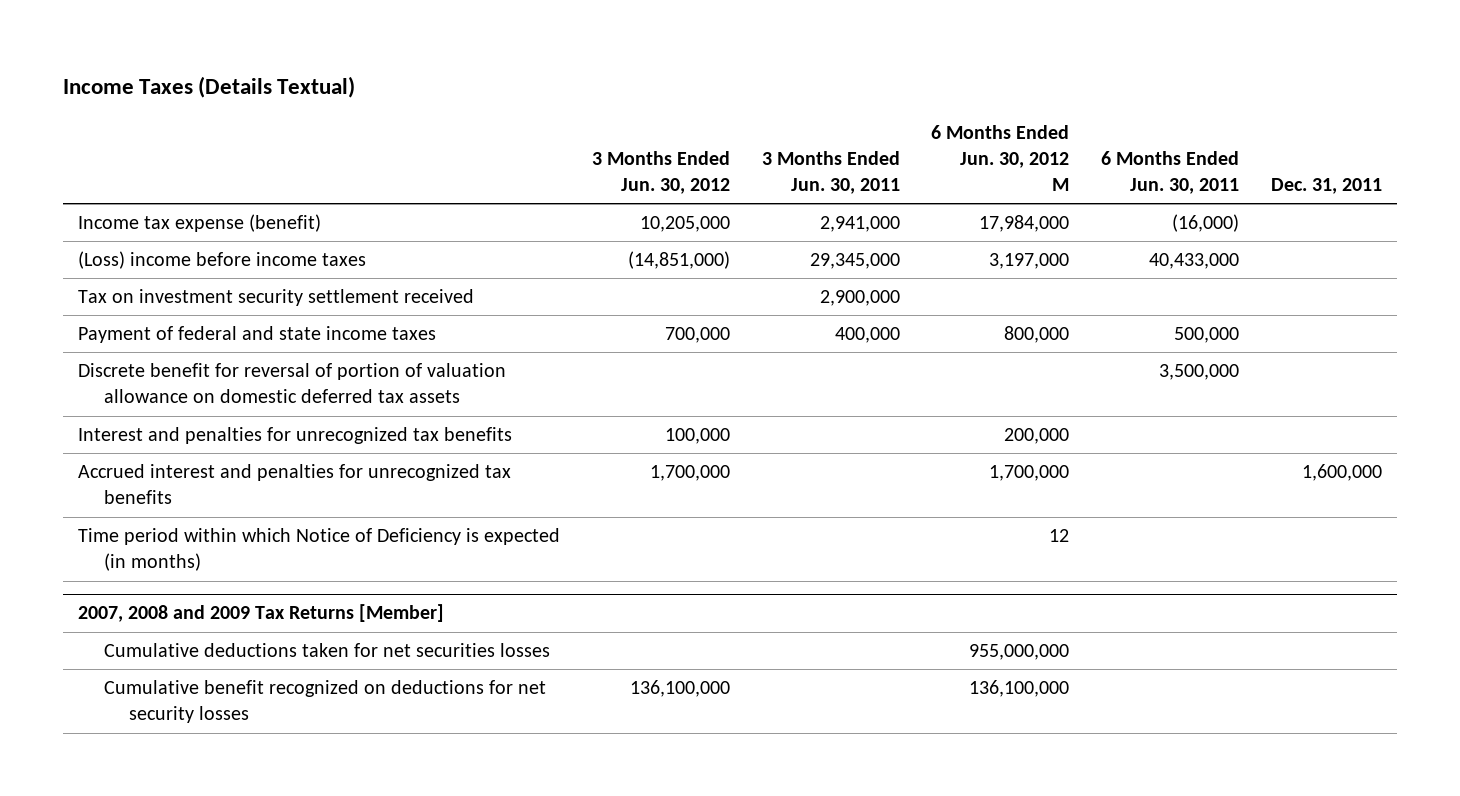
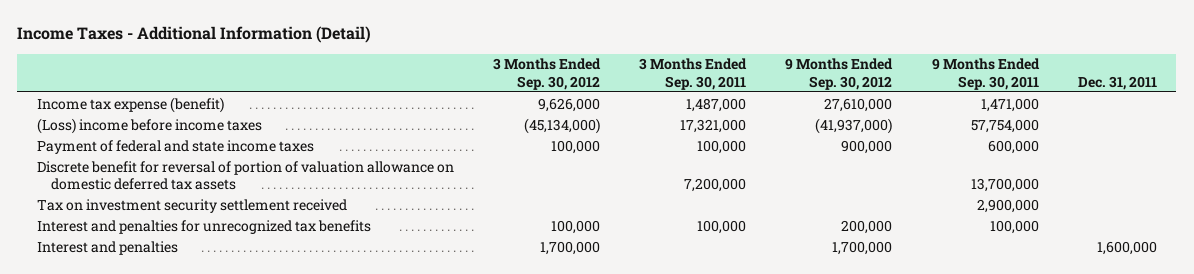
- Income Taxes (Details Textual)
+ Income Taxes - Additional Information (Detail)
- | 3 Months Ended Jun. 30, 2012 | 3 Months Ended Jun. 30, 2011 | 6 Months Ended Jun. 30, 2012 M | 6 Months Ended Jun. 30, 2011 | Dec. 31, 2011
+ | 3 Months Ended Sep. 30, 2012 | 3 Months Ended Sep. 30, 2011 | 9 Months Ended Sep. 30, 2012 | 9 Months Ended Sep. 30, 2011 | Dec. 31, 2011
moved down: Tax on investment security settlement received | | | | 2,900,000 |
- Accrued interest and penalties for unrecognized tax benefits | 1,700,000 | | 1,700,000 | | 1,600,000
- Time period within which Notice of Deficiency is expected (in months) | | | 12 | |
- 2007, 2008 and 2009 Tax Returns [Member]
- Cumulative deductions taken for net securities losses | | | 955,000,000 | |
- Cumulative benefit recognized on deductions for net security losses | 136,100,000 | | 136,100,000 | |
+ Interest and penalties | 1,700,000 | | 1,700,000 | | 1,600,000

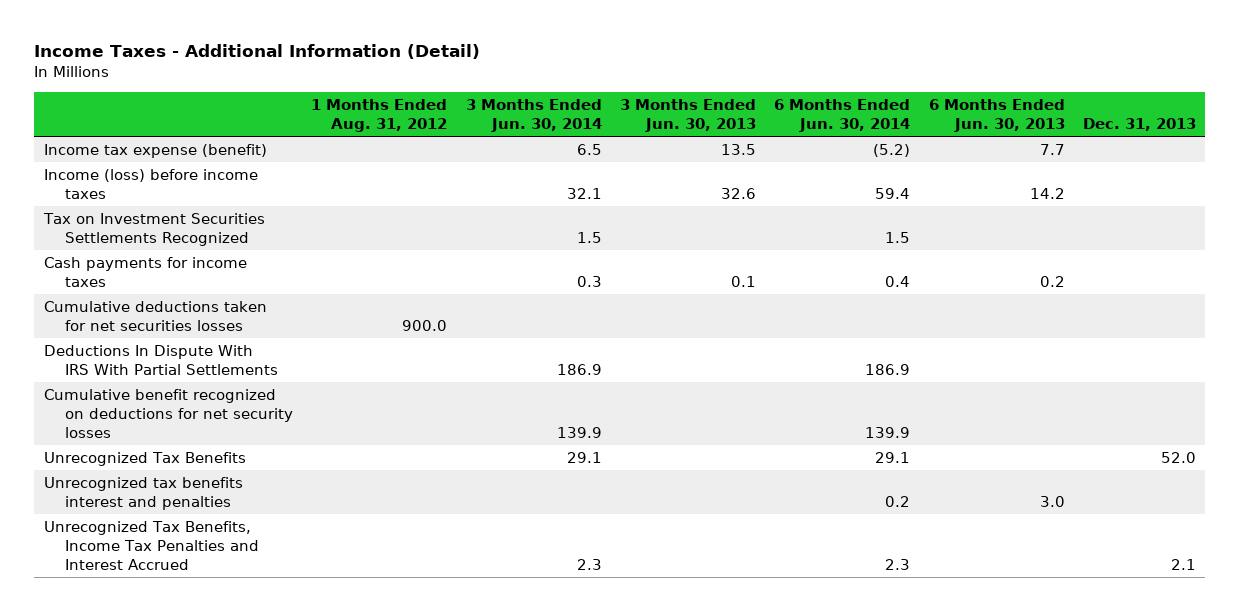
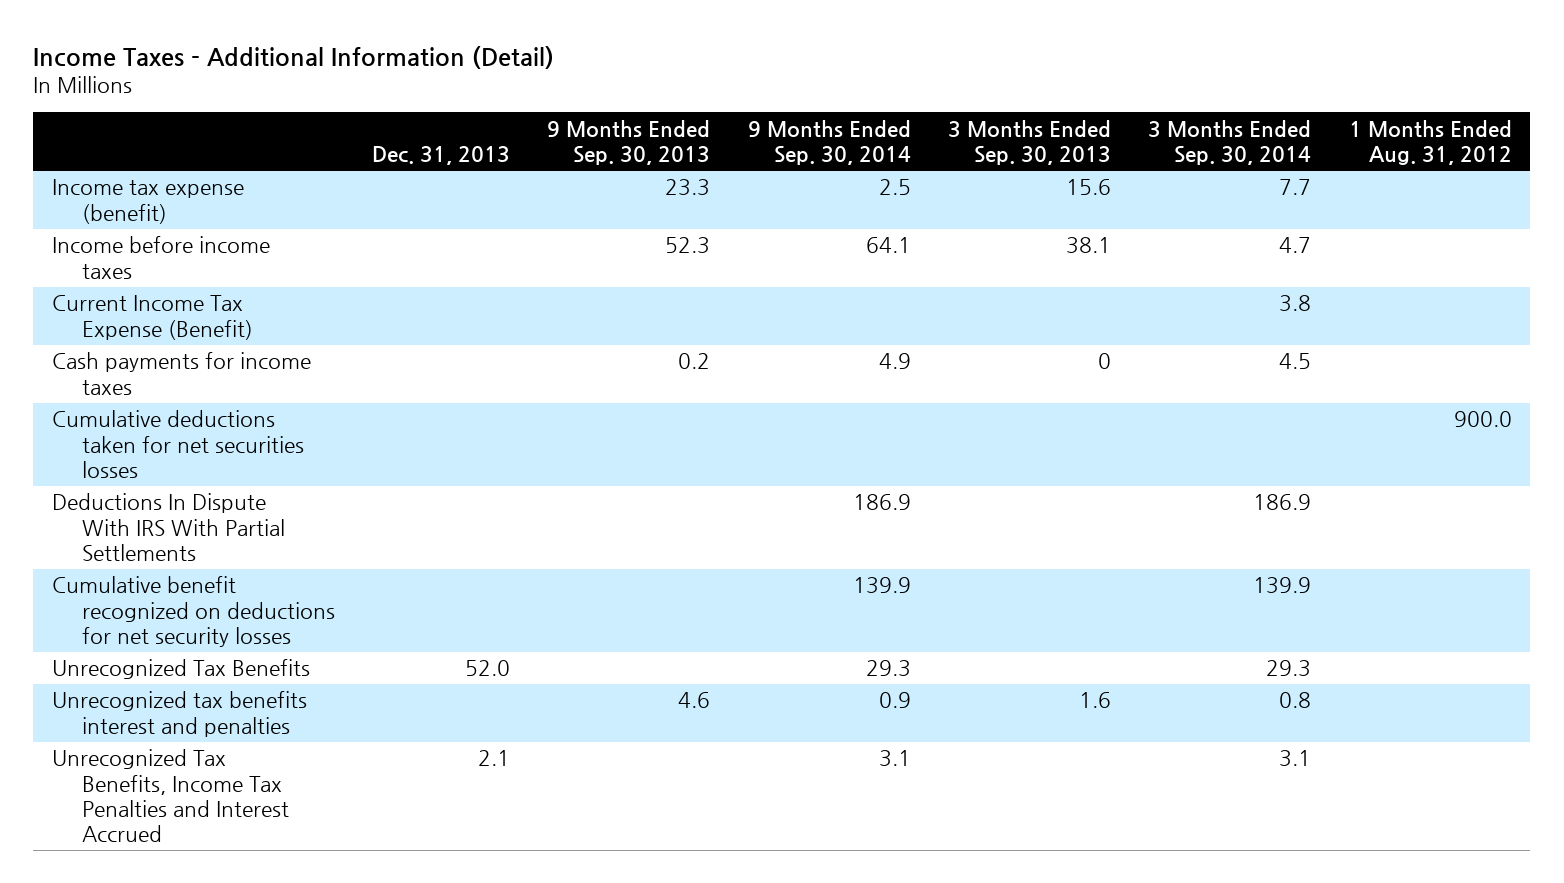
- | 1 Months Ended Aug. 31, 2012 | 3 Months Ended Jun. 30, 2014 | 3 Months Ended Jun. 30, 2013 | 6 Months Ended Jun. 30, 2014 | 6 Months Ended Jun. 30, 2013 | Dec. 31, 2013
+ | Dec. 31, 2013 | 9 Months Ended Sep. 30, 2013 | 9 Months Ended Sep. 30, 2014 | 3 Months Ended Sep. 30, 2013 | 3 Months Ended Sep. 30, 2014 | 1 Months Ended Aug. 31, 2012
- Income (loss) before income taxes | | 32.1 | 32.6 | 59.4 | 14.2 |
- Tax on Investment Securities Settlements Recognized | | 1.5 | | 1.5 | |
+ Income before income taxes | | 52.3 | 64.1 | 38.1 | 4.7 |
+ Current Income Tax Expense (Benefit) | | | | | 3.8 |

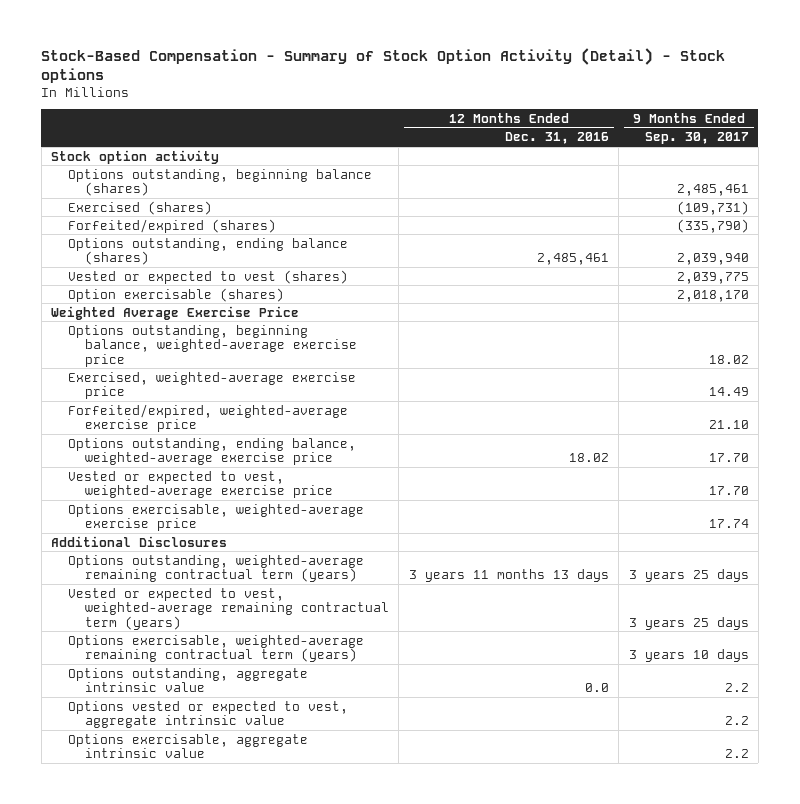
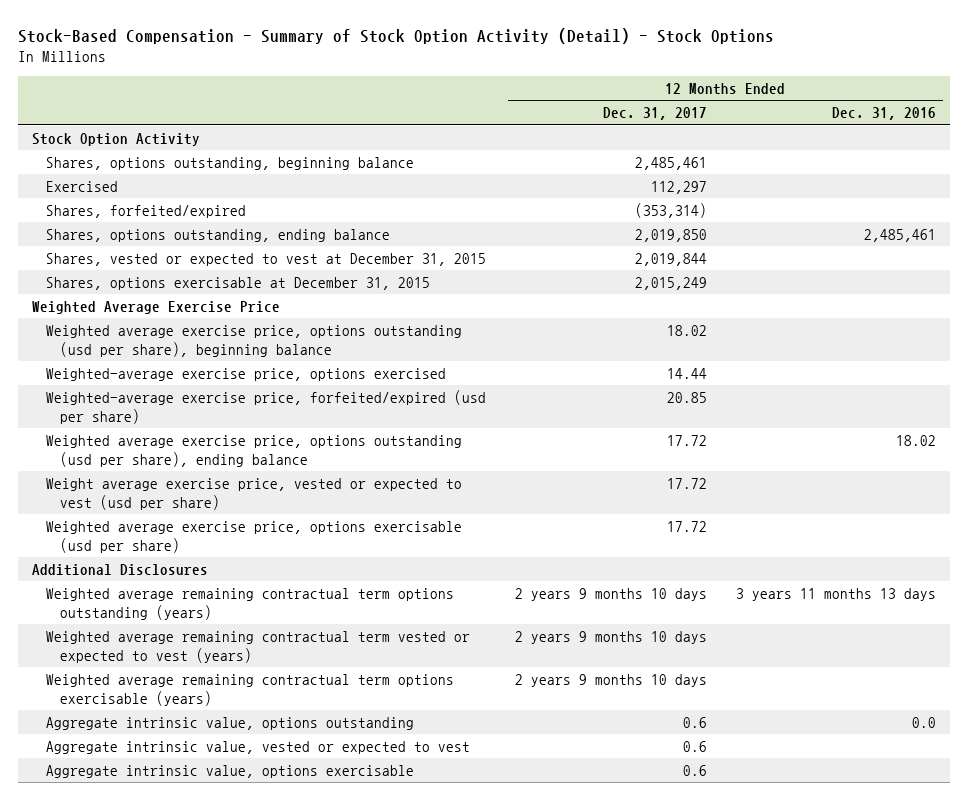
- Stock-Based Compensation - Summary of Stock Option Activity (Detail) - Stock options
+ Stock-Based Compensation - Summary of Stock Option Activity (Detail) - Stock Options
- | 12 Months Ended Dec. 31, 2016 | 9 Months Ended Sep. 30, 2017
+ | 12 Months Ended Dec. 31, 2017 | 12 Months Ended Dec. 31, 2016
- Stock option activity
- Options outstanding, beginning balance (shares) | | 2,485,461
- Exercised (shares) | | (109,731)
- Forfeited/expired (shares) | | (335,790)
- Options outstanding, ending balance (shares) | 2,485,461 | 2,039,940
- Vested or expected to vest (shares) | | 2,039,775
- Option exercisable (shares) | | 2,018,170
+ Stock Option Activity
+ Shares, options outstanding, beginning balance | 2,485,461 |
+ Exercised | 112,297 |
+ Shares, forfeited/expired | (353,314) |
+ Shares, options outstanding, ending balance | 2,019,850 | 2,485,461
+ Shares, vested or expected to vest at December 31, 2015 | 2,019,844 |
+ Shares, options exercisable at December 31, 2015 | 2,015,249 |
- Options outstanding, beginning balance, weighted-average exercise price | | 18.02
- Exercised, weighted-average exercise price | | 14.49
- Forfeited/expired, weighted-average exercise price | | 21.10
- Options outstanding, ending balance, weighted-average exercise price | 18.02 | 17.70
- Vested or expected to vest, weighted-average exercise price | | 17.70
- Options exercisable, weighted-average exercise price | | 17.74
+ Weighted average exercise price, options outstanding (usd per share), beginning balance | 18.02 |
+ Weighted-average exercise price, options exercised | 14.44 |
+ Weighted-average exercise price, forfeited/expired (usd per share) | 20.85 |
+ Weighted average exercise price, options outstanding (usd per share), ending balance | 17.72 | 18.02
+ Weight average exercise price, vested or expected to vest (usd per share) | 17.72 |
+ Weighted average exercise price, options exercisable (usd per share) | 17.72 |
- Options outstanding, weighted-average remaining contractual term (years) | 3 years 11 months 13 days | 3 years 25 days
- Vested or expected to vest, weighted-average remaining contractual term (years) | | 3 years 25 days
- Options exercisable, weighted-average remaining contractual term (years) | | 3 years 10 days
- Options outstanding, aggregate intrinsic value | 0.0 | 2.2
- Options vested or expected to vest, aggregate intrinsic value | | 2.2
- Options exercisable, aggregate intrinsic value | | 2.2
+ Weighted average remaining contractual term options outstanding (years) | 2 years 9 months 10 days | 3 years 11 months 13 days
+ Weighted average remaining contractual term vested or expected to vest (years) | 2 years 9 months 10 days |
+ Weighted average remaining contractual term options exercisable (years) | 2 years 9 months 10 days |
+ Aggregate intrinsic value, options outstanding | 0.6 | 0.0
+ Aggregate intrinsic value, vested or expected to vest | 0.6 |
+ Aggregate intrinsic value, options exercisable | 0.6 |

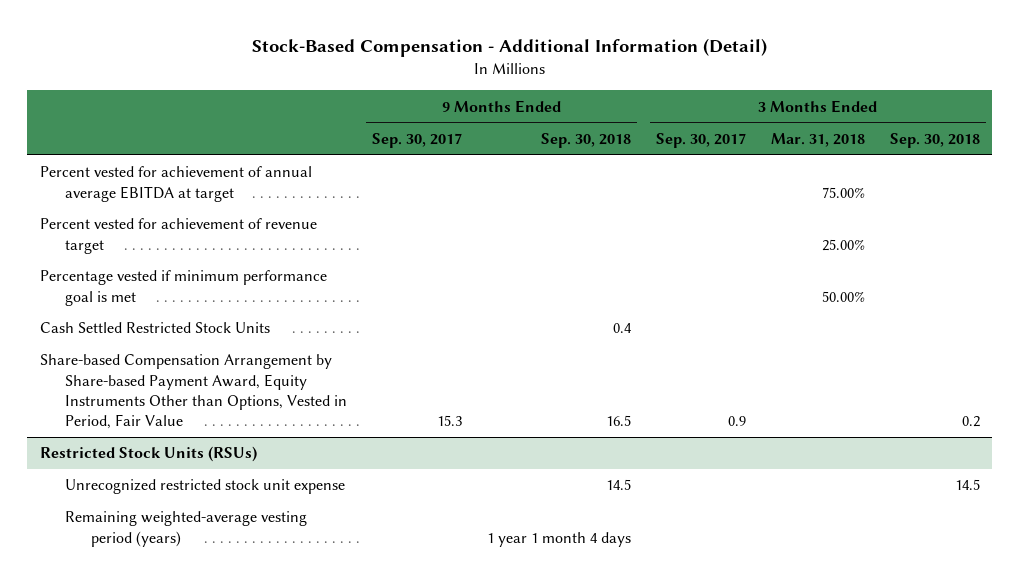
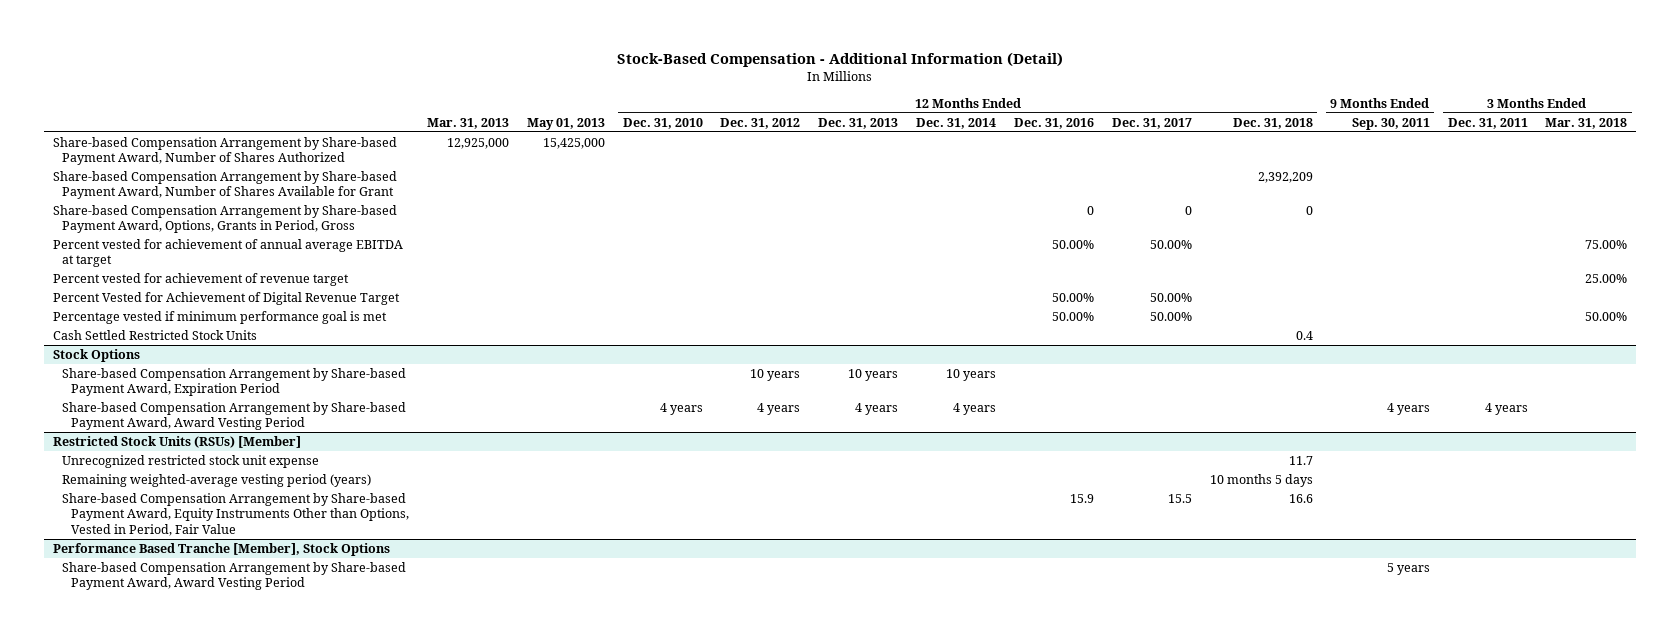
- | 9 Months Ended Sep. 30, 2017 | 9 Months Ended Sep. 30, 2018 | 3 Months Ended Sep. 30, 2017 | 3 Months Ended Mar. 31, 2018 | 3 Months Ended Sep. 30, 2018
+ | Mar. 31, 2013 | May 01, 2013 | 12 Months Ended Dec. 31, 2010 | 12 Months Ended Dec. 31, 2012 | 12 Months Ended Dec. 31, 2013 | 12 Months Ended Dec. 31, 2014 | 12 Months Ended Dec. 31, 2016 | 12 Months Ended Dec. 31, 2017 | 12 Months Ended Dec. 31, 2018 | 9 Months Ended Sep. 30, 2011 | 3 Months Ended Dec. 31, 2011 | 3 Months Ended Mar. 31, 2018
+ Share-based Compensation Arrangement by Share-based Payment Award, Number of Shares Authorized | 12,925,000 | 15,425,000 | | | | | | | | | |
+ Share-based Compensation Arrangement by Share-based Payment Award, Number of Shares Available for Grant | | | | | | | | | 2,392,209 | | |
+ Share-based Compensation Arrangement by Share-based Payment Award, Options, Grants in Period, Gross | | | | | | | 0 | 0 | 0 | | |
+ Percent Vested for Achievement of Digital Revenue Target | | | | | | | 50.00% | 50.00% | | | |
- Share-based Compensation Arrangement by Share-based Payment Award, Equity Instruments Other than Options, Vested in Period, Fair Value | 15.3 | 16.5 | 0.9 | | 0.2
- Restricted Stock Units (RSUs)
+ Stock Options
+ Share-based Compensation Arrangement by Share-based Payment Award, Expiration Period | | | | 10 years | 10 years | 10 years | | | | | |
+ Share-based Compensation Arrangement by Share-based Payment Award, Award Vesting Period | | | 4 years | 4 years | 4 years | 4 years | | | | 4 years | 4 years |
+ Restricted Stock Units (RSUs) [Member]
+ Share-based Compensation Arrangement by Share-based Payment Award, Equity Instruments Other than Options, Vested in Period, Fair Value | | | | | | | 15.9 | 15.5 | 16.6 | | |
+ Performance Based Tranche [Member], Stock Options
+ Share-based Compensation Arrangement by Share-based Payment Award, Award Vesting Period | | | | | | | | | | 5 years | |

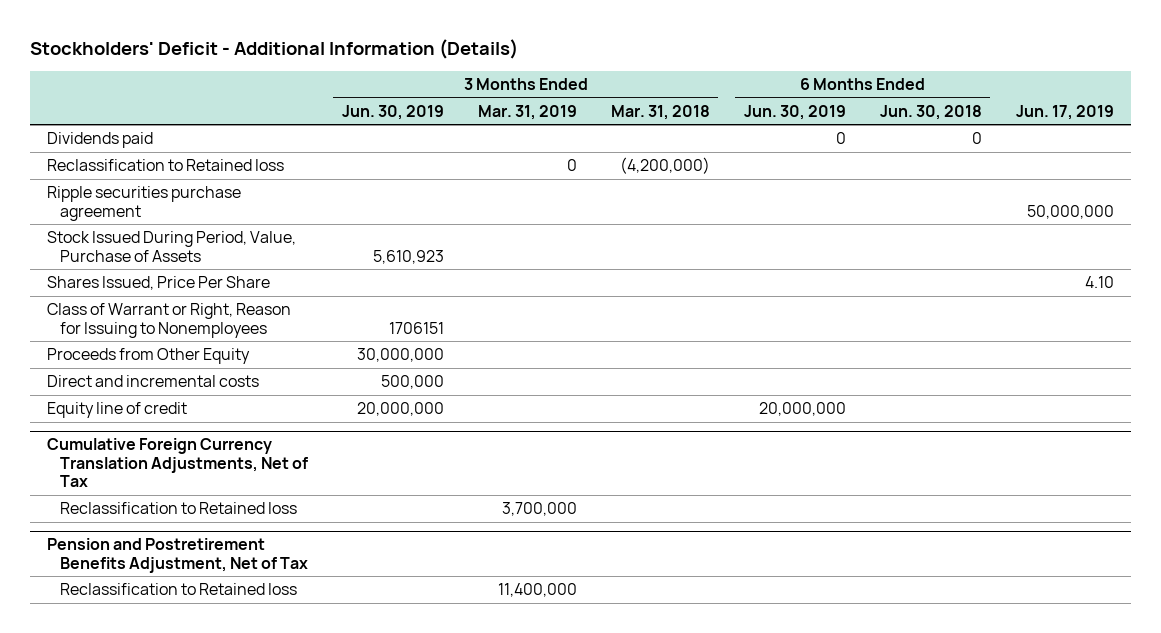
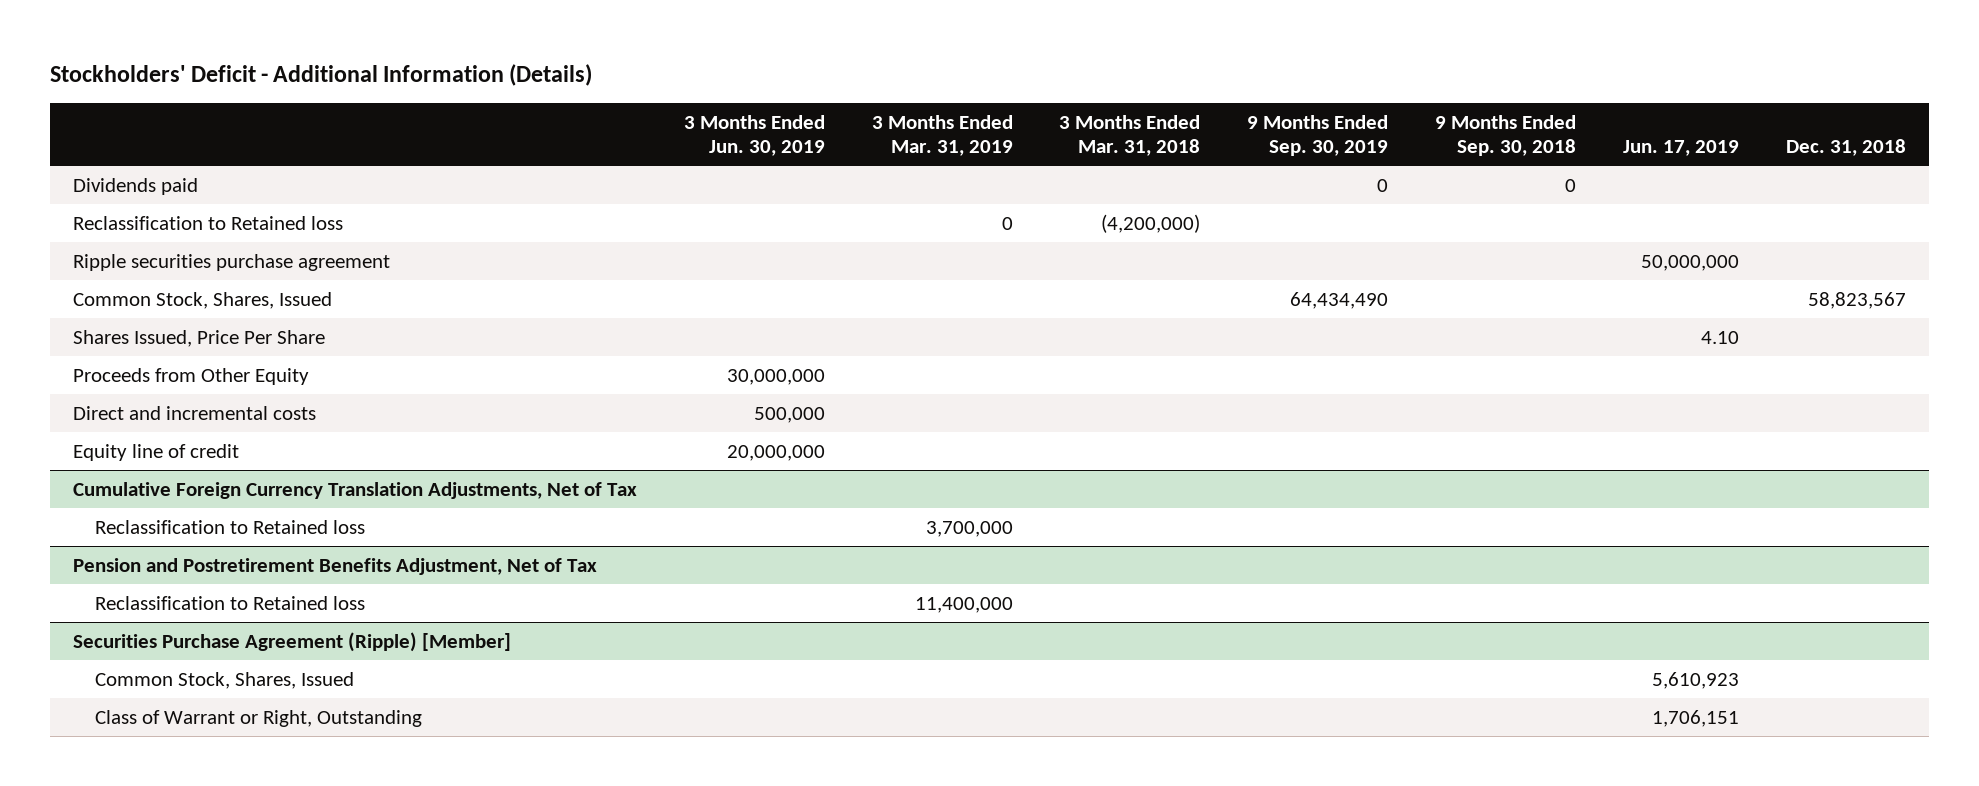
- | 3 Months Ended Jun. 30, 2019 | 3 Months Ended Mar. 31, 2019 | 3 Months Ended Mar. 31, 2018 | 6 Months Ended Jun. 30, 2019 | 6 Months Ended Jun. 30, 2018 | Jun. 17, 2019
+ | 3 Months Ended Jun. 30, 2019 | 3 Months Ended Mar. 31, 2019 | 3 Months Ended Mar. 31, 2018 | 9 Months Ended Sep. 30, 2019 | 9 Months Ended Sep. 30, 2018 | Jun. 17, 2019 | Dec. 31, 2018
- Stock Issued During Period, Value, Purchase of Assets | 5,610,923 | | | | |
+ Common Stock, Shares, Issued | | | | 64,434,490 | | | 58,823,567
- Class of Warrant or Right, Reason for Issuing to Nonemployees | 1706151 | | | | |
+ Securities Purchase Agreement (Ripple) [Member]
+ Common Stock, Shares, Issued | | | | | | 5,610,923 |
+ Class of Warrant or Right, Outstanding | | | | | | 1,706,151 |

